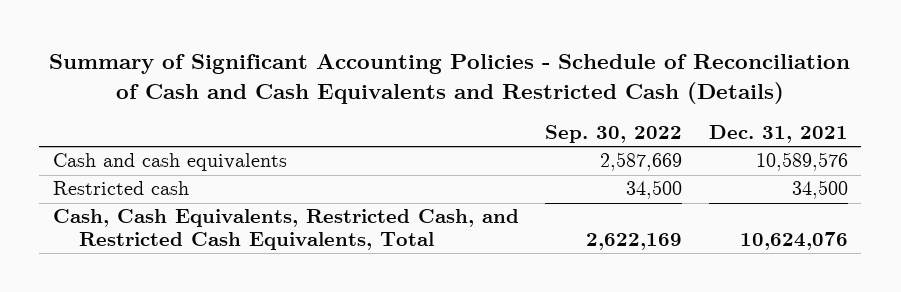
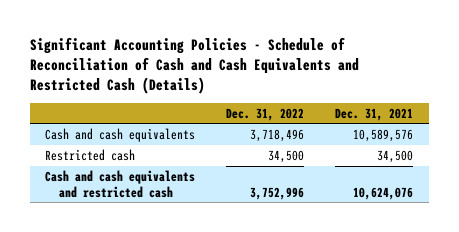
- Summary of Significant Accounting Policies - Schedule of Reconciliation of Cash and Cash Equivalents and Restricted Cash (Details)
+ Significant Accounting Policies - Schedule of Reconciliation of Cash and Cash Equivalents and Restricted Cash (Details)
- | Sep. 30, 2022 | Dec. 31, 2021
+ | Dec. 31, 2022 | Dec. 31, 2021
- Cash, Cash Equivalents, Restricted Cash, and Restricted Cash Equivalents, Total | 2,622,169 | 10,624,076
+ Cash and cash equivalents and restricted cash | 3,752,996 | 10,624,076

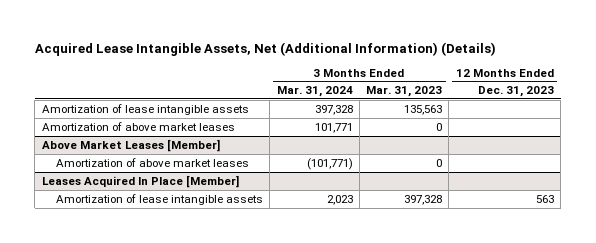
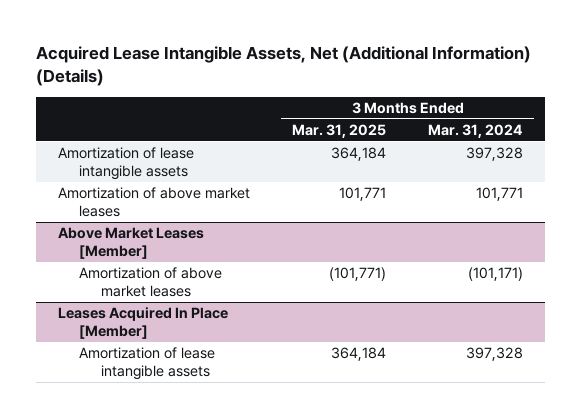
- | 3 Months Ended Mar. 31, 2024 | 3 Months Ended Mar. 31, 2023 | 12 Months Ended Dec. 31, 2023
+ | 3 Months Ended Mar. 31, 2025 | 3 Months Ended Mar. 31, 2024
@ Above Market Leases [Member]
- Amortization of above market leases | (101,771) | 0 |
+ Amortization of above market leases | (101,771) | (101,171)
@ Leases Acquired In Place [Member]
- Amortization of lease intangible assets | 2,023 | 397,328 | 563
+ Amortization of lease intangible assets | 364,184 | 397,328

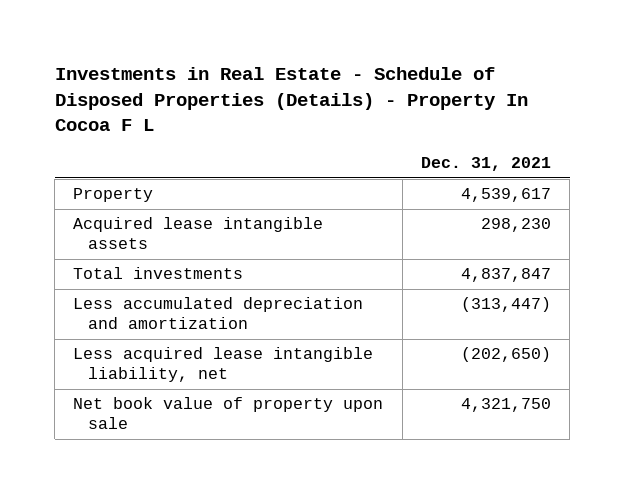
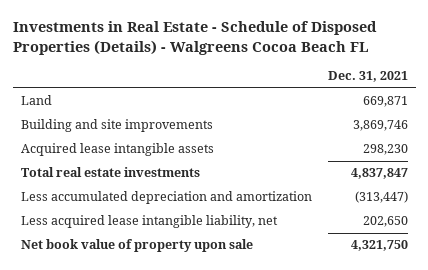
- Investments in Real Estate - Schedule of Disposed Properties (Details) - Property In Cocoa F L
+ Investments in Real Estate - Schedule of Disposed Properties (Details) - Walgreens Cocoa Beach FL
- Property | 4,539,617
+ Land | 669,871
+ Building and site improvements | 3,869,746
- Total investments | 4,837,847
+ Total real estate investments | 4,837,847
- Less acquired lease intangible liability, net | (202,650)
+ Less acquired lease intangible liability, net | 202,650

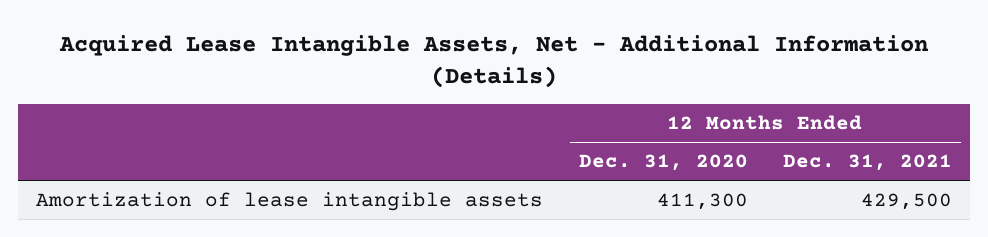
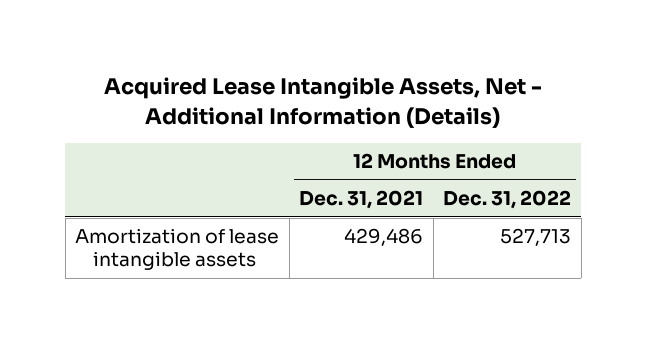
- | 12 Months Ended Dec. 31, 2020 | 12 Months Ended Dec. 31, 2021
+ | 12 Months Ended Dec. 31, 2021 | 12 Months Ended Dec. 31, 2022
- Amortization of lease intangible assets | 411,300 | 429,500
+ Amortization of lease intangible assets | 429,486 | 527,713

